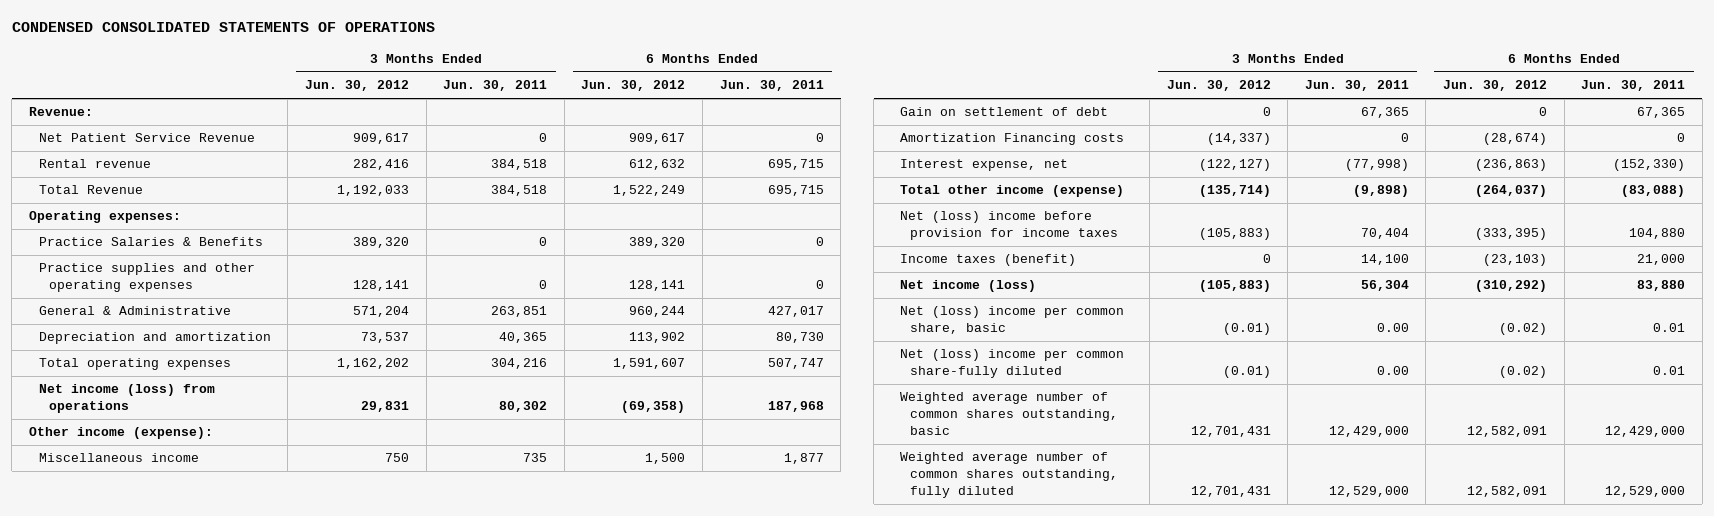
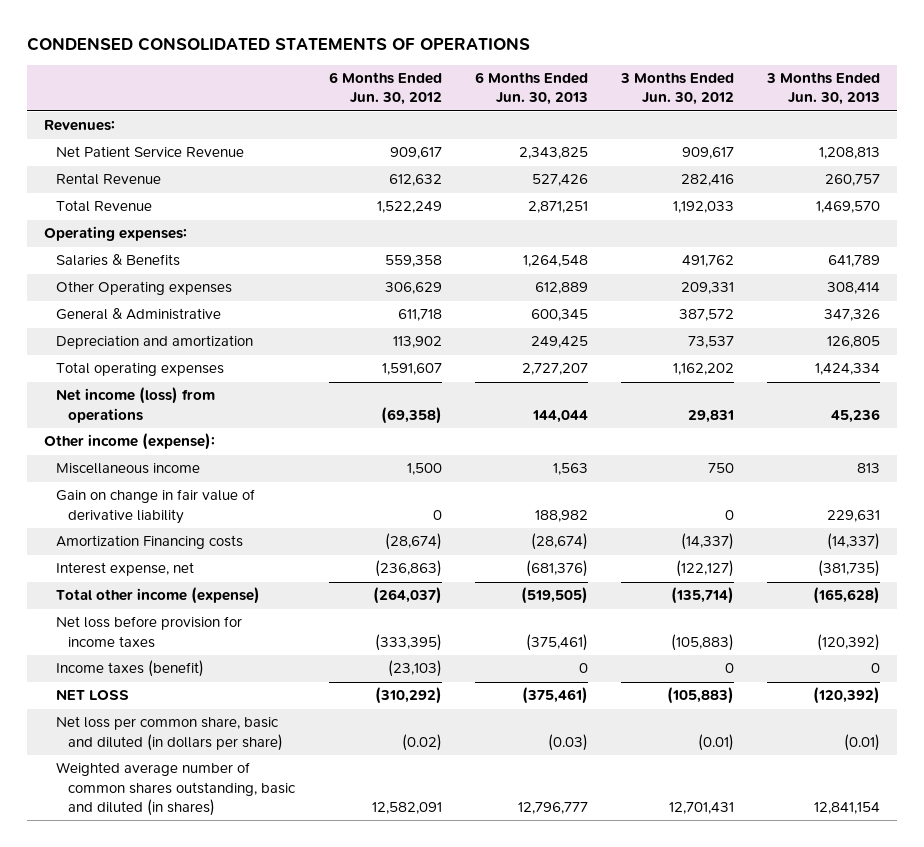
- | 3 Months Ended Jun. 30, 2012 | 3 Months Ended Jun. 30, 2011 | 6 Months Ended Jun. 30, 2012 | 6 Months Ended Jun. 30, 2011
+ | 6 Months Ended Jun. 30, 2012 | 6 Months Ended Jun. 30, 2013 | 3 Months Ended Jun. 30, 2012 | 3 Months Ended Jun. 30, 2013
- Revenue:
+ Revenues:
- Rental revenue | 282,416 | 384,518 | 612,632 | 695,715
+ Rental Revenue | 612,632 | 527,426 | 282,416 | 260,757
- Practice Salaries & Benefits | 389,320 | 0 | 389,320 | 0
- Practice supplies and other operating expenses | 128,141 | 0 | 128,141 | 0
- General & Administrative | 571,204 | 263,851 | 960,244 | 427,017
+ Salaries & Benefits | 559,358 | 1,264,548 | 491,762 | 641,789
+ Other Operating expenses | 306,629 | 612,889 | 209,331 | 308,414
+ General & Administrative | 611,718 | 600,345 | 387,572 | 347,326
- Gain on settlement of debt | 0 | 67,365 | 0 | 67,365
+ Gain on change in fair value of derivative liability | 0 | 188,982 | 0 | 229,631
- Net (loss) income before provision for income taxes | (105,883) | 70,404 | (333,395) | 104,880
+ Net loss before provision for income taxes | (333,395) | (375,461) | (105,883) | (120,392)
- Net income (loss) | (105,883) | 56,304 | (310,292) | 83,880
- Net (loss) income per common share, basic | (0.01) | 0.00 | (0.02) | 0.01
- Net (loss) income per common share-fully diluted | (0.01) | 0.00 | (0.02) | 0.01
- Weighted average number of common shares outstanding, basic | 12,701,431 | 12,429,000 | 12,582,091 | 12,429,000
- Weighted average number of common shares outstanding, fully diluted | 12,701,431 | 12,529,000 | 12,582,091 | 12,529,000
+ NET LOSS | (310,292) | (375,461) | (105,883) | (120,392)
+ Net loss per common share, basic and diluted (in dollars per share) | (0.02) | (0.03) | (0.01) | (0.01)
+ Weighted average number of common shares outstanding, basic and diluted (in shares) | 12,582,091 | 12,796,777 | 12,701,431 | 12,841,154

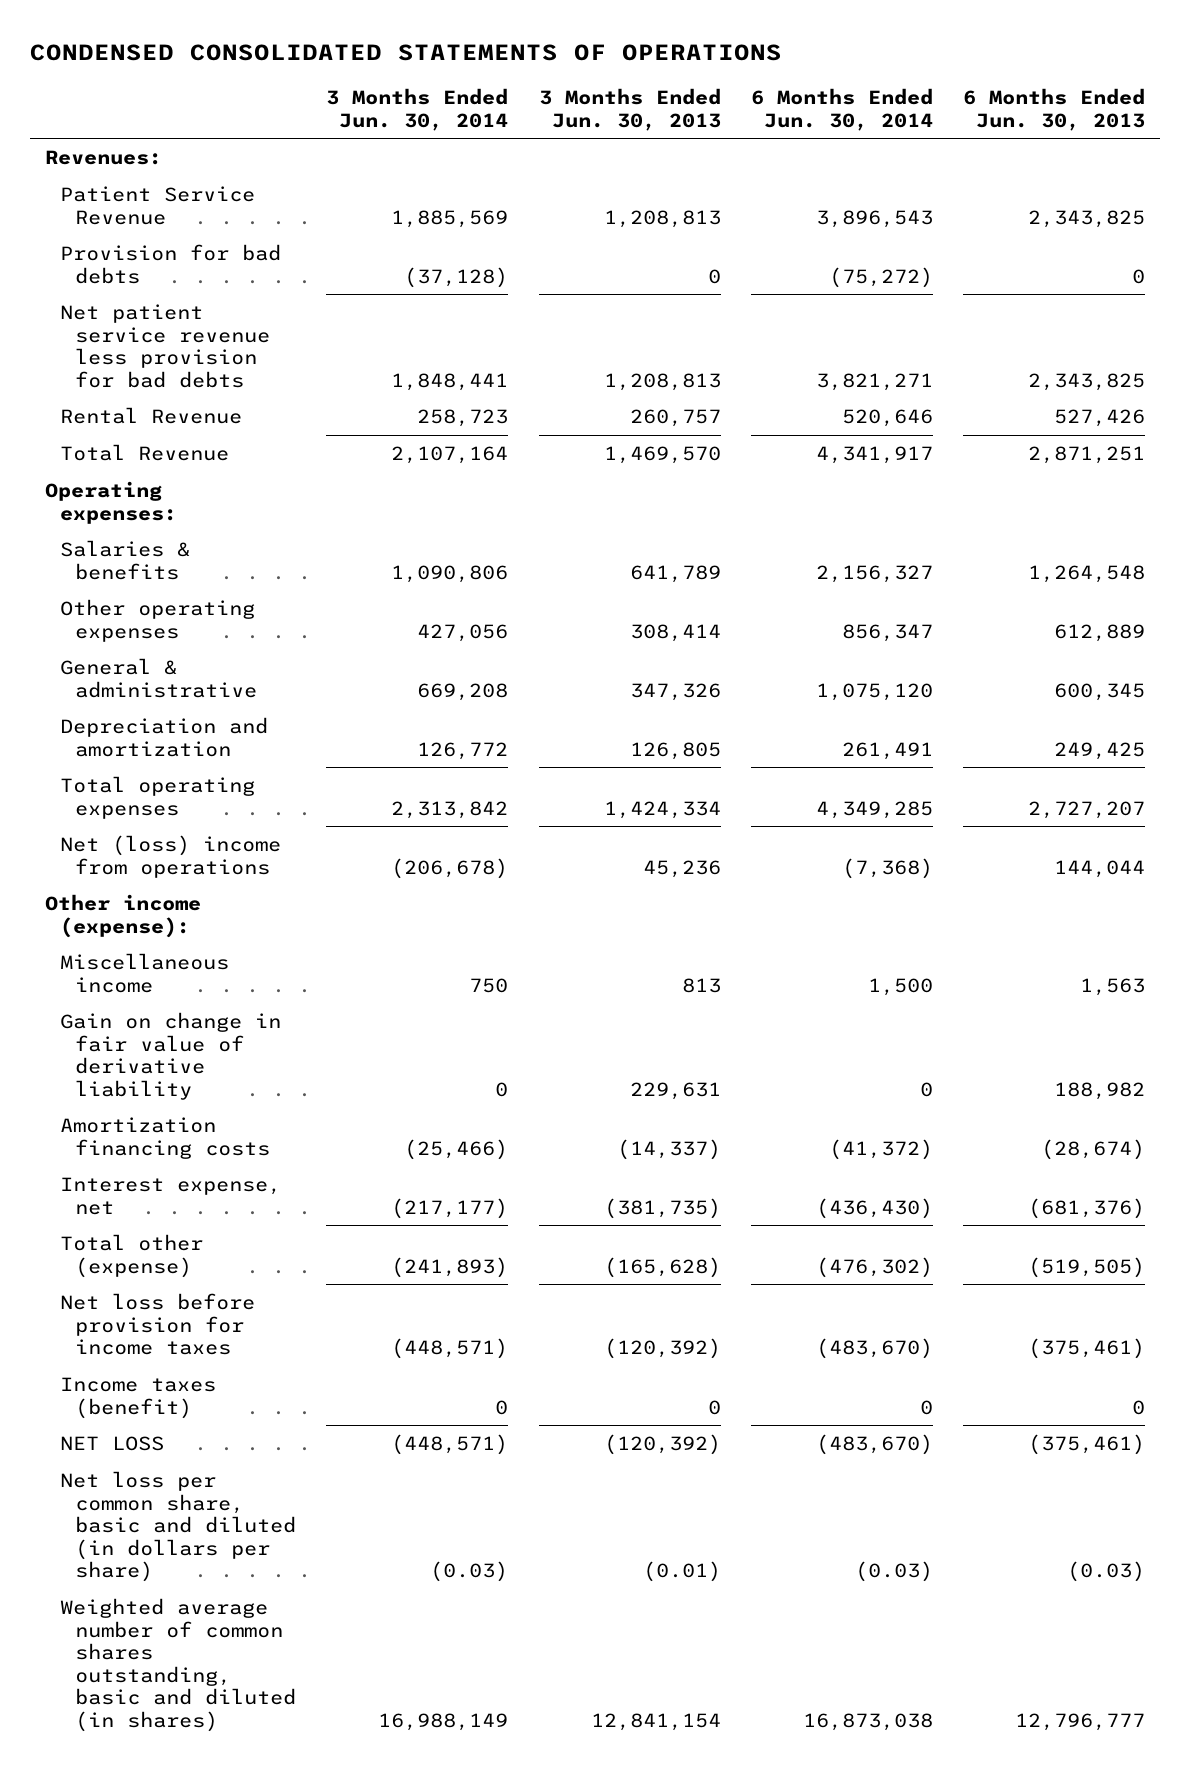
- | 6 Months Ended Jun. 30, 2012 | 6 Months Ended Jun. 30, 2013 | 3 Months Ended Jun. 30, 2012 | 3 Months Ended Jun. 30, 2013
+ | 3 Months Ended Jun. 30, 2014 | 3 Months Ended Jun. 30, 2013 | 6 Months Ended Jun. 30, 2014 | 6 Months Ended Jun. 30, 2013
- Net Patient Service Revenue | 909,617 | 2,343,825 | 909,617 | 1,208,813
+ Patient Service Revenue | 1,885,569 | 1,208,813 | 3,896,543 | 2,343,825
+ Provision for bad debts | (37,128) | 0 | (75,272) | 0
+ Net patient service revenue less provision for bad debts | 1,848,441 | 1,208,813 | 3,821,271 | 2,343,825
- Salaries & Benefits | 559,358 | 1,264,548 | 491,762 | 641,789
- Other Operating expenses | 306,629 | 612,889 | 209,331 | 308,414
- General & Administrative | 611,718 | 600,345 | 387,572 | 347,326
+ Salaries & benefits | 1,090,806 | 641,789 | 2,156,327 | 1,264,548
+ Other operating expenses | 427,056 | 308,414 | 856,347 | 612,889
+ General & administrative | 669,208 | 347,326 | 1,075,120 | 600,345
- Net income (loss) from operations | (69,358) | 144,044 | 29,831 | 45,236
+ Net (loss) income from operations | (206,678) | 45,236 | (7,368) | 144,044
- Amortization Financing costs | (28,674) | (28,674) | (14,337) | (14,337)
+ Amortization financing costs | (25,466) | (14,337) | (41,372) | (28,674)
- Total other income (expense) | (264,037) | (519,505) | (135,714) | (165,628)
+ Total other (expense) | (241,893) | (165,628) | (476,302) | (519,505)

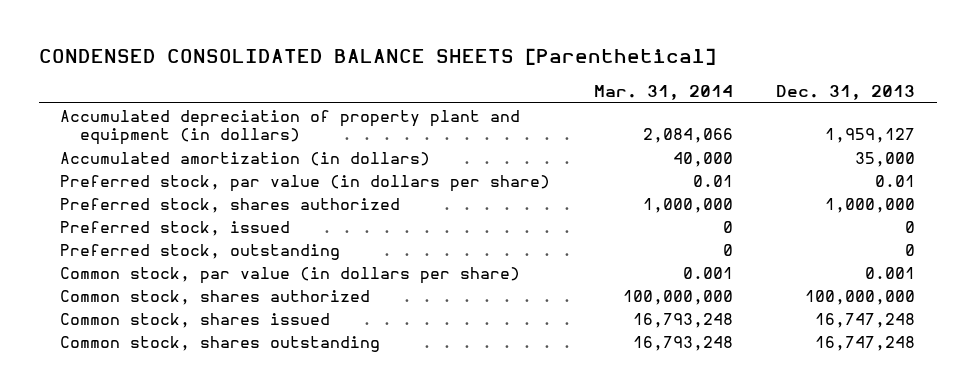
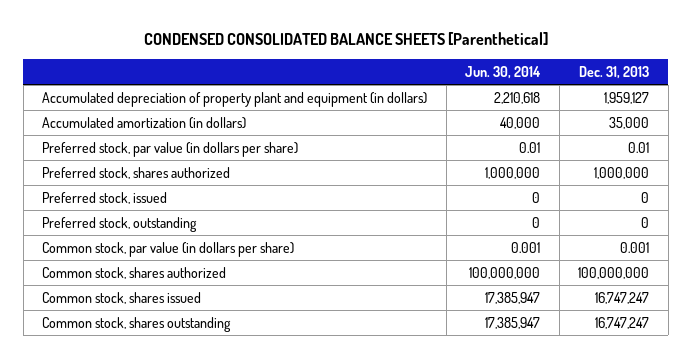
- | Mar. 31, 2014 | Dec. 31, 2013
+ | Jun. 30, 2014 | Dec. 31, 2013
- Common stock, shares issued | 16,793,248 | 16,747,248
- Common stock, shares outstanding | 16,793,248 | 16,747,248
+ Common stock, shares issued | 17,385,947 | 16,747,247
+ Common stock, shares outstanding | 17,385,947 | 16,747,247

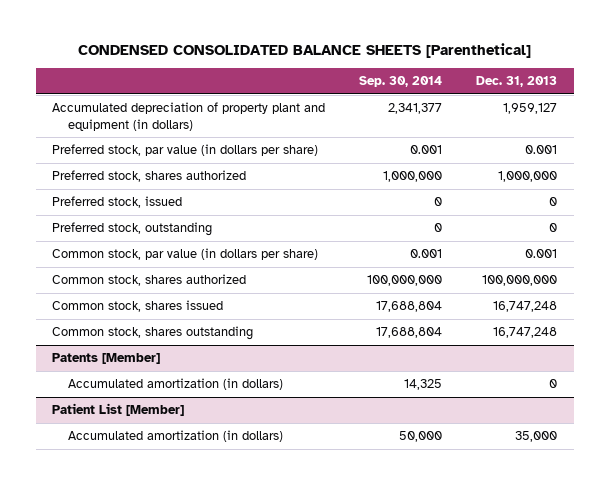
- | Jun. 30, 2014 | Dec. 31, 2013
+ | Sep. 30, 2014 | Dec. 31, 2013
- Accumulated amortization (in dollars) | 40,000 | 35,000
- Preferred stock, par value (in dollars per share) | 0.01 | 0.01
+ Preferred stock, par value (in dollars per share) | 0.001 | 0.001
- Common stock, shares issued | 17,385,947 | 16,747,247
- Common stock, shares outstanding | 17,385,947 | 16,747,247
+ Common stock, shares issued | 17,688,804 | 16,747,248
+ Common stock, shares outstanding | 17,688,804 | 16,747,248
+ Patents [Member]
+ Accumulated amortization (in dollars) | 14,325 | 0
+ Patient List [Member]
+ Accumulated amortization (in dollars) | 50,000 | 35,000

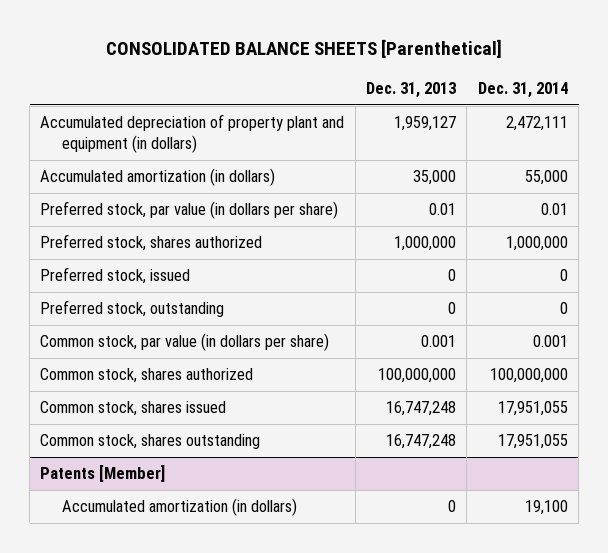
- CONDENSED CONSOLIDATED BALANCE SHEETS [Parenthetical]
+ CONSOLIDATED BALANCE SHEETS [Parenthetical]
- | Sep. 30, 2014 | Dec. 31, 2013
+ | Dec. 31, 2013 | Dec. 31, 2014
- Preferred stock, par value (in dollars per share) | 0.001 | 0.001
+ Accumulated amortization (in dollars) | 35,000 | 55,000
+ Preferred stock, par value (in dollars per share) | 0.01 | 0.01
- Patient List [Member]
- Accumulated amortization (in dollars) | 50,000 | 35,000

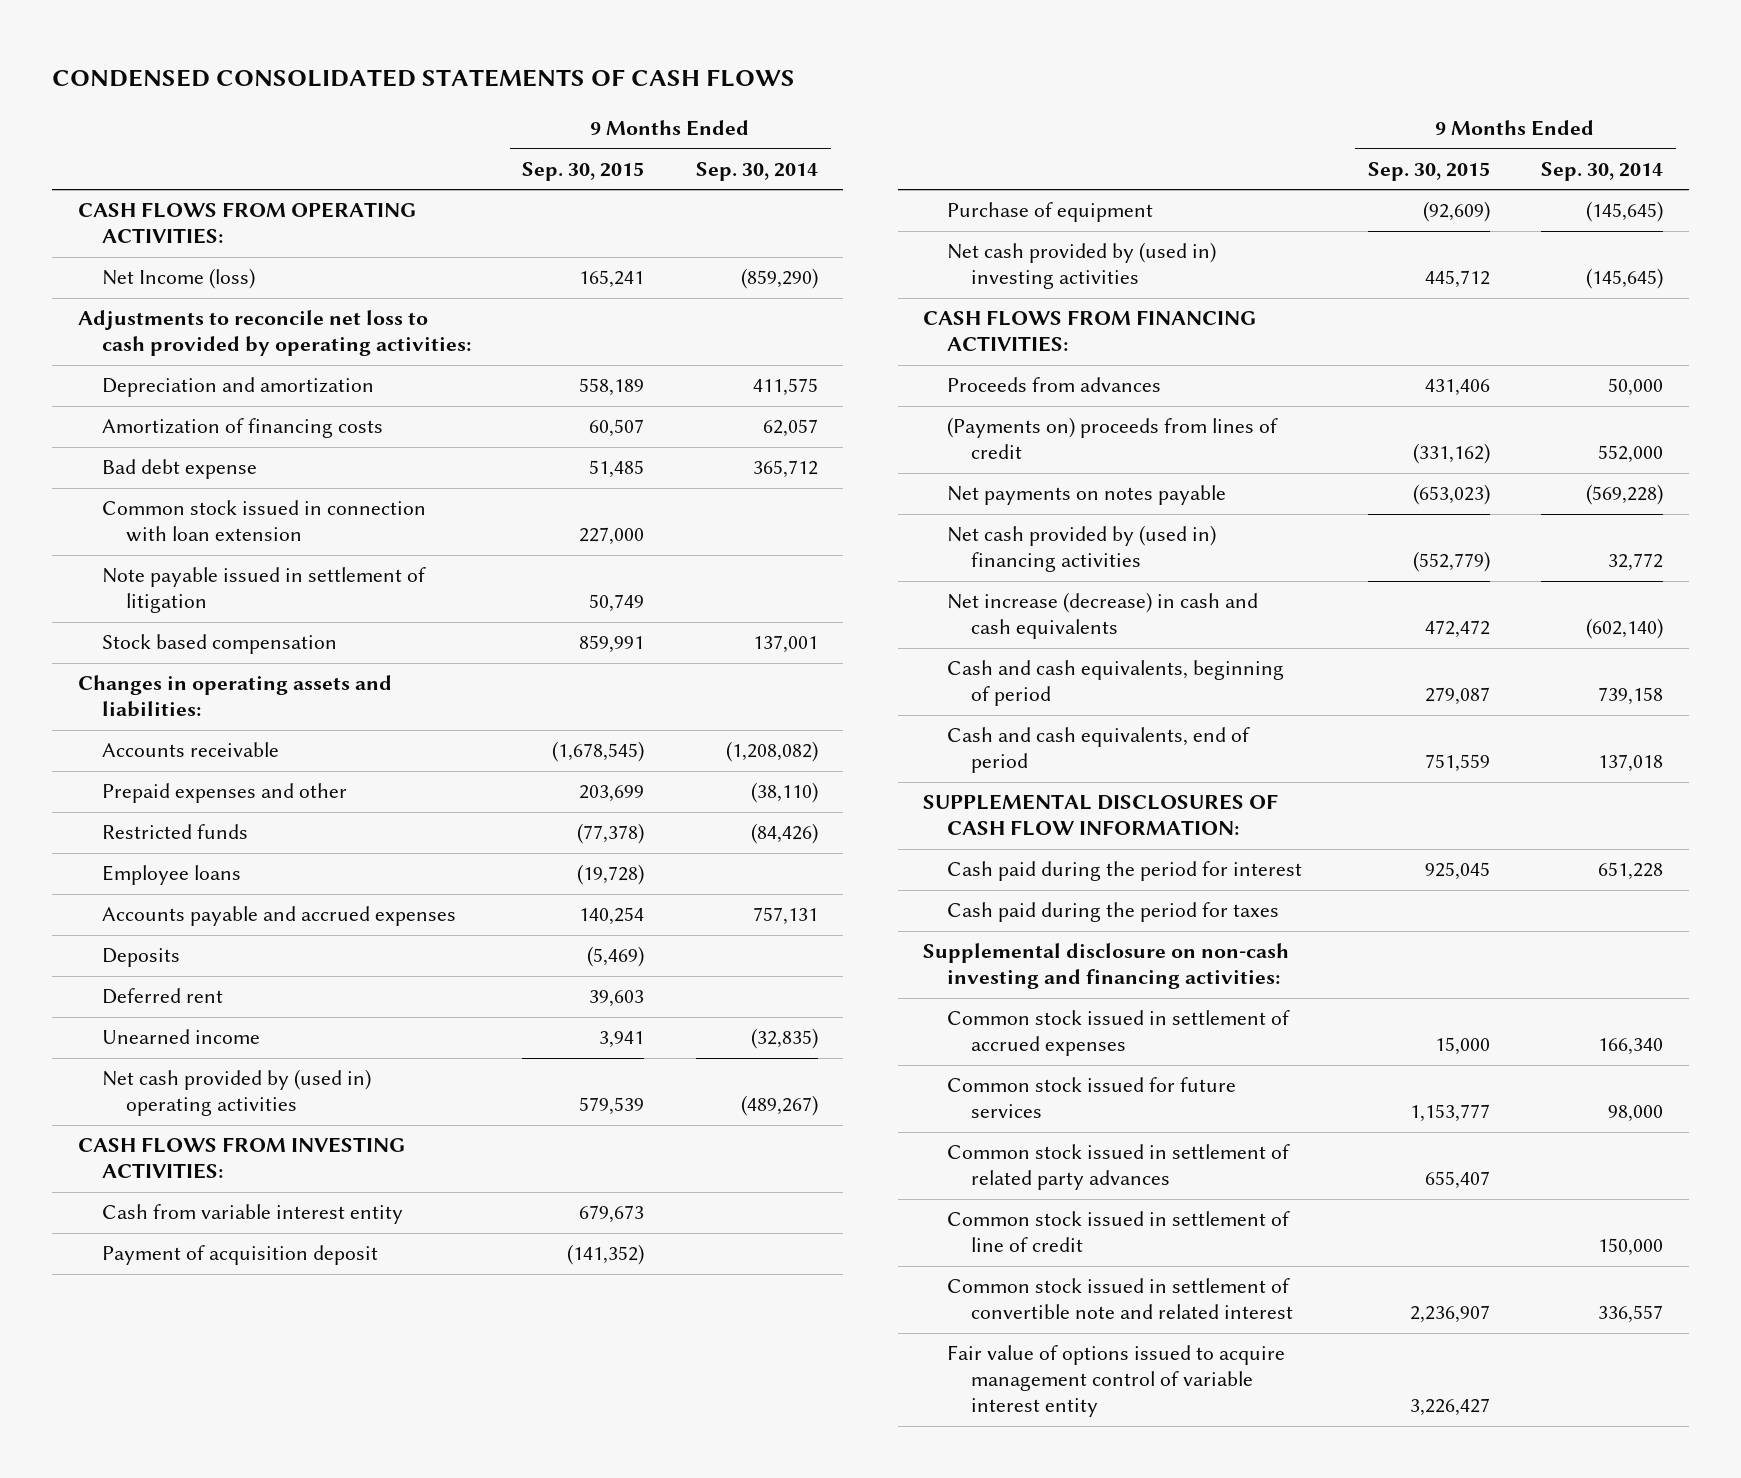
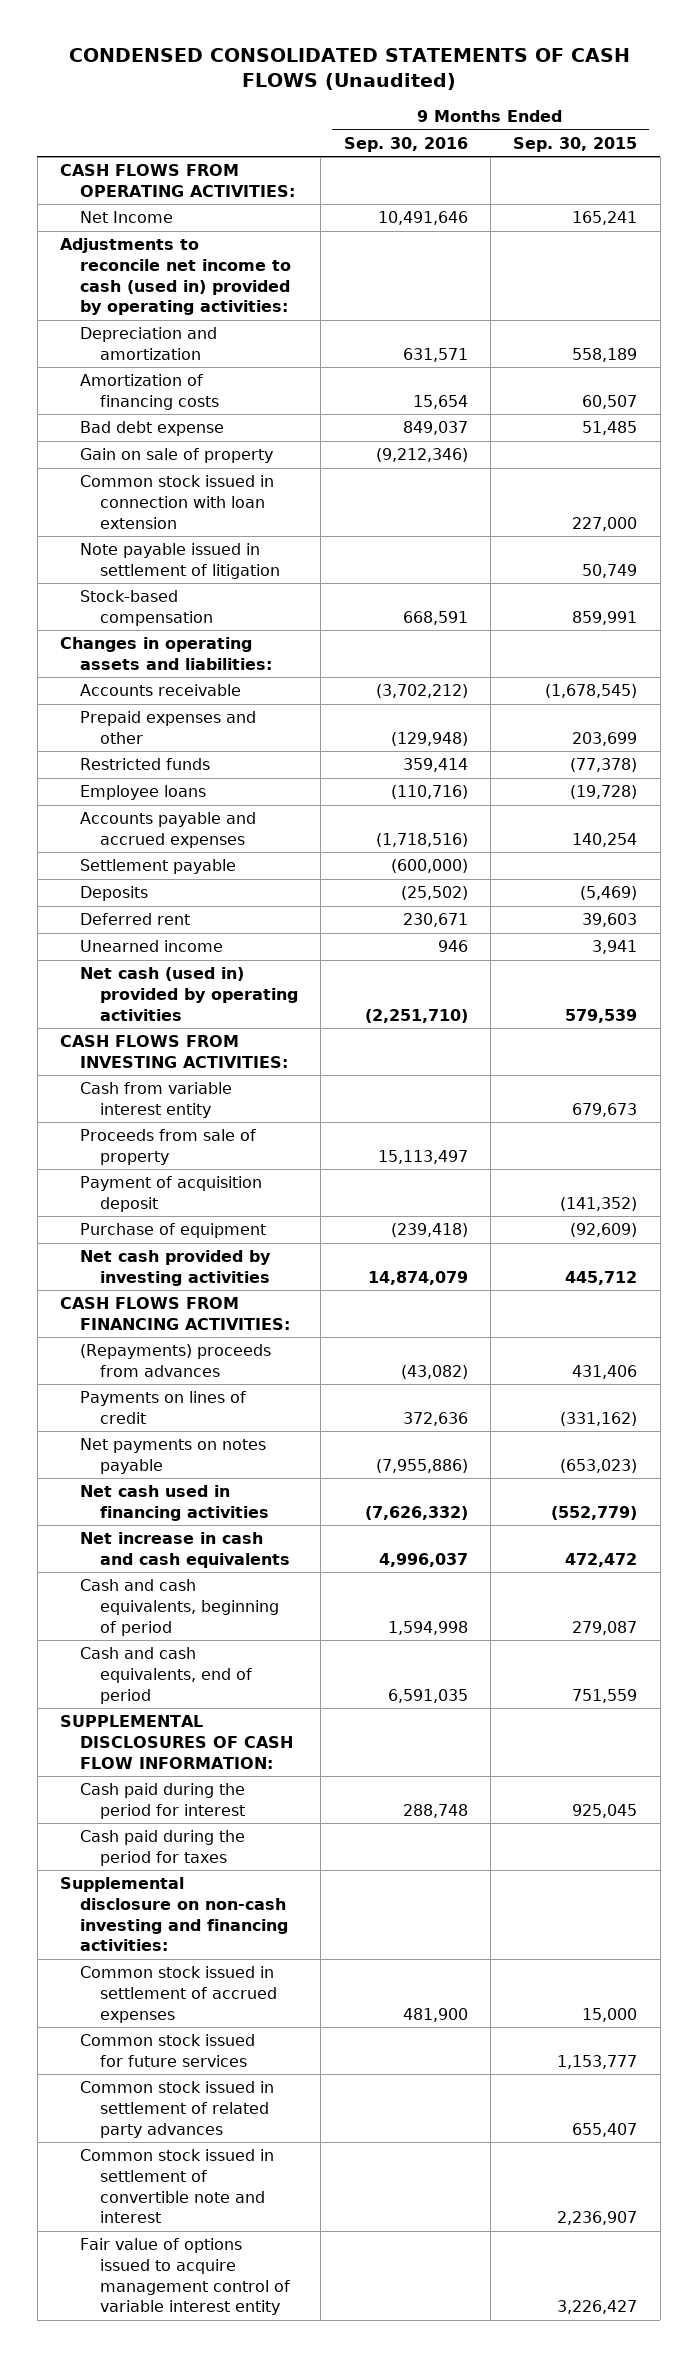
- CONDENSED CONSOLIDATED STATEMENTS OF CASH FLOWS
+ CONDENSED CONSOLIDATED STATEMENTS OF CASH FLOWS (Unaudited)
- | 9 Months Ended Sep. 30, 2015 | 9 Months Ended Sep. 30, 2014
+ | 9 Months Ended Sep. 30, 2016 | 9 Months Ended Sep. 30, 2015
- Net Income (loss) | 165,241 | (859,290)
- Adjustments to reconcile net loss to cash provided by operating activities:
+ Net Income | 10,491,646 | 165,241
+ Adjustments to reconcile net income to cash (used in) provided by operating activities:
+ Gain on sale of property | (9,212,346) |
- Stock based compensation | 859,991 | 137,001
+ Stock-based compensation | 668,591 | 859,991
+ Settlement payable | (600,000) |
- Net cash provided by (used in) operating activities | 579,539 | (489,267)
+ Net cash (used in) provided by operating activities | (2,251,710) | 579,539
+ Proceeds from sale of property | 15,113,497 |
- Net cash provided by (used in) investing activities | 445,712 | (145,645)
+ Net cash provided by investing activities | 14,874,079 | 445,712
- Proceeds from advances | 431,406 | 50,000
- (Payments on) proceeds from lines of credit | (331,162) | 552,000
+ (Repayments) proceeds from advances | (43,082) | 431,406
+ Payments on lines of credit | 372,636 | (331,162)
- Net cash provided by (used in) financing activities | (552,779) | 32,772
- Net increase (decrease) in cash and cash equivalents | 472,472 | (602,140)
+ Net cash used in financing activities | (7,626,332) | (552,779)
+ Net increase in cash and cash equivalents | 4,996,037 | 472,472
- Common stock issued in settlement of line of credit | | 150,000
- Common stock issued in settlement of convertible note and related interest | 2,236,907 | 336,557
+ Common stock issued in settlement of convertible note and interest | | 2,236,907

